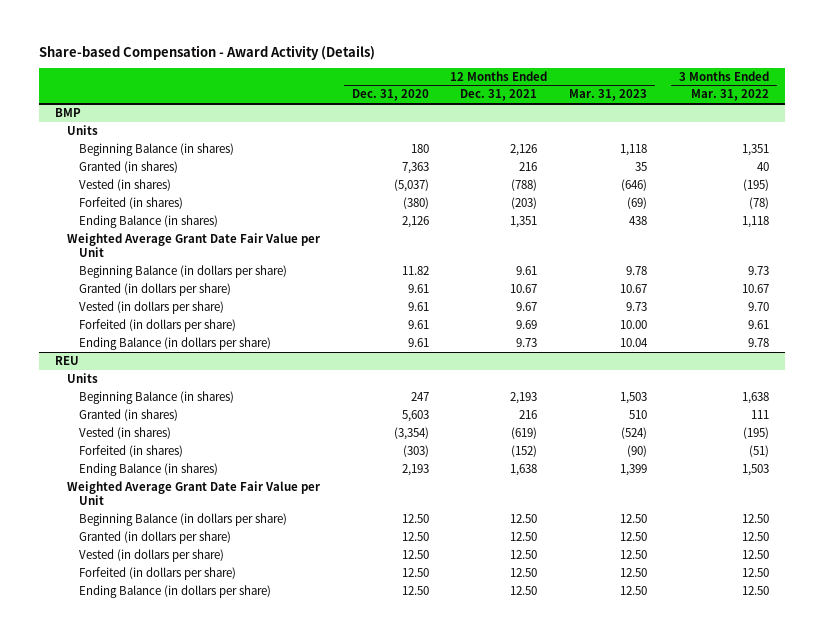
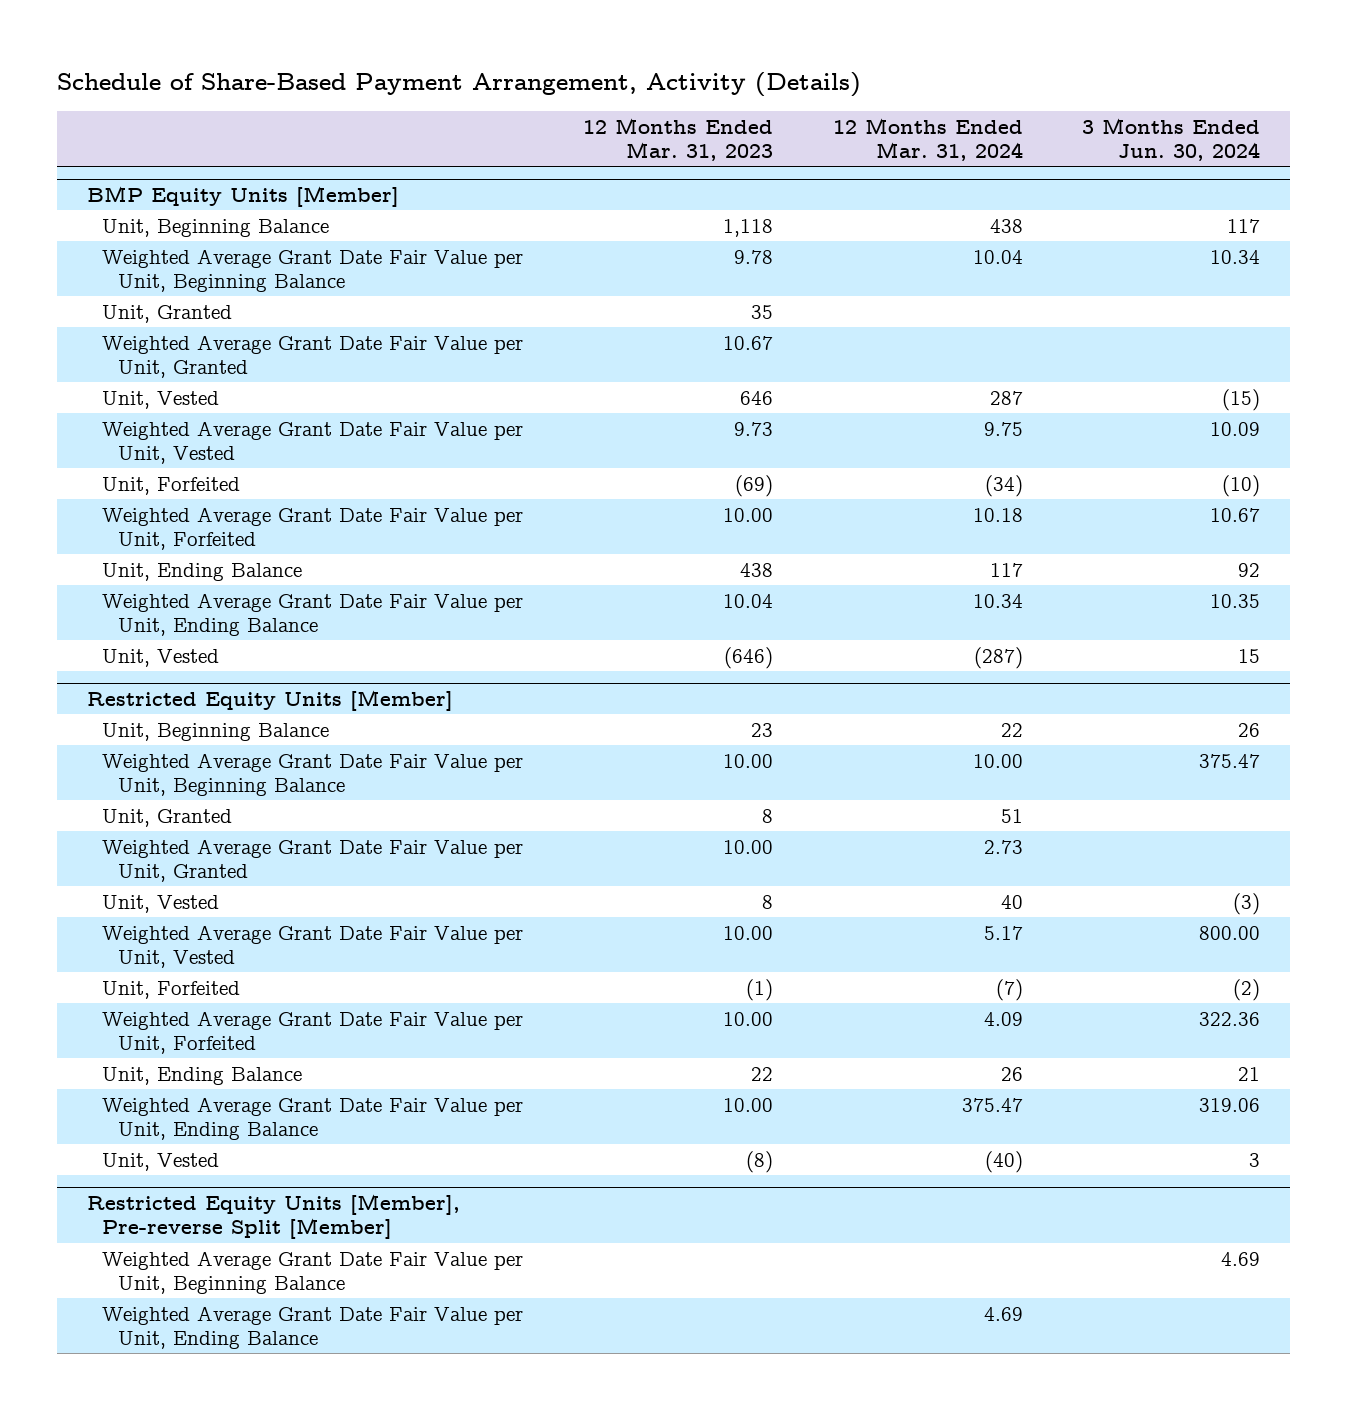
- Share-based Compensation - Award Activity (Details)
+ Schedule of Share-Based Payment Arrangement, Activity (Details)
- | 12 Months Ended Dec. 31, 2020 | 12 Months Ended Dec. 31, 2021 | 12 Months Ended Mar. 31, 2023 | 3 Months Ended Mar. 31, 2022
+ | 12 Months Ended Mar. 31, 2023 | 12 Months Ended Mar. 31, 2024 | 3 Months Ended Jun. 30, 2024
- BMP
- Units
- Beginning Balance (in shares) | 180 | 2,126 | 1,118 | 1,351
- Granted (in shares) | 7,363 | 216 | 35 | 40
- Vested (in shares) | (5,037) | (788) | (646) | (195)
- Forfeited (in shares) | (380) | (203) | (69) | (78)
- Ending Balance (in shares) | 2,126 | 1,351 | 438 | 1,118
- Weighted Average Grant Date Fair Value per Unit
- Beginning Balance (in dollars per share) | 11.82 | 9.61 | 9.78 | 9.73
- Granted (in dollars per share) | 9.61 | 10.67 | 10.67 | 10.67
- Vested (in dollars per share) | 9.61 | 9.67 | 9.73 | 9.70
- Forfeited (in dollars per share) | 9.61 | 9.69 | 10.00 | 9.61
- Ending Balance (in dollars per share) | 9.61 | 9.73 | 10.04 | 9.78
- REU
- Units
- Beginning Balance (in shares) | 247 | 2,193 | 1,503 | 1,638
- Granted (in shares) | 5,603 | 216 | 510 | 111
- Vested (in shares) | (3,354) | (619) | (524) | (195)
- Forfeited (in shares) | (303) | (152) | (90) | (51)
- Ending Balance (in shares) | 2,193 | 1,638 | 1,399 | 1,503
- Weighted Average Grant Date Fair Value per Unit
- Beginning Balance (in dollars per share) | 12.50 | 12.50 | 12.50 | 12.50
- Granted (in dollars per share) | 12.50 | 12.50 | 12.50 | 12.50
- Vested (in dollars per share) | 12.50 | 12.50 | 12.50 | 12.50
- Forfeited (in dollars per share) | 12.50 | 12.50 | 12.50 | 12.50
- Ending Balance (in dollars per share) | 12.50 | 12.50 | 12.50 | 12.50
+ BMP Equity Units [Member]
+ Unit, Beginning Balance | 1,118 | 438 | 117
+ Weighted Average Grant Date Fair Value per Unit, Beginning Balance | 9.78 | 10.04 | 10.34
+ Unit, Granted | 35 | |
+ Weighted Average Grant Date Fair Value per Unit, Granted | 10.67 | |
+ Unit, Vested | 646 | 287 | (15)
+ Weighted Average Grant Date Fair Value per Unit, Vested | 9.73 | 9.75 | 10.09
+ Unit, Forfeited | (69) | (34) | (10)
+ Weighted Average Grant Date Fair Value per Unit, Forfeited | 10.00 | 10.18 | 10.67
+ Unit, Ending Balance | 438 | 117 | 92
+ Weighted Average Grant Date Fair Value per Unit, Ending Balance | 10.04 | 10.34 | 10.35
+ Unit, Vested | (646) | (287) | 15
+ Restricted Equity Units [Member]
+ Unit, Beginning Balance | 23 | 22 | 26
+ Weighted Average Grant Date Fair Value per Unit, Beginning Balance | 10.00 | 10.00 | 375.47
+ Unit, Granted | 8 | 51 |
+ Weighted Average Grant Date Fair Value per Unit, Granted | 10.00 | 2.73 |
+ Unit, Vested | 8 | 40 | (3)
+ Weighted Average Grant Date Fair Value per Unit, Vested | 10.00 | 5.17 | 800.00
+ Unit, Forfeited | (1) | (7) | (2)
+ Weighted Average Grant Date Fair Value per Unit, Forfeited | 10.00 | 4.09 | 322.36
+ Unit, Ending Balance | 22 | 26 | 21
+ Weighted Average Grant Date Fair Value per Unit, Ending Balance | 10.00 | 375.47 | 319.06
+ Unit, Vested | (8) | (40) | 3
+ Restricted Equity Units [Member], Pre-reverse Split [Member]
+ Weighted Average Grant Date Fair Value per Unit, Beginning Balance | | | 4.69
+ Weighted Average Grant Date Fair Value per Unit, Ending Balance | | 4.69 |

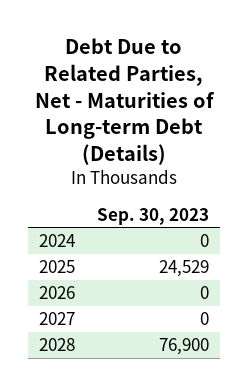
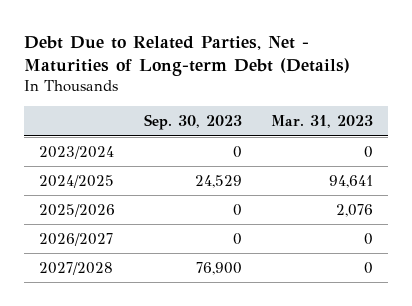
- | Sep. 30, 2023
+ | Sep. 30, 2023 | Mar. 31, 2023
- 2024 | 0
- 2025 | 24,529
- 2026 | 0
- 2027 | 0
- 2028 | 76,900
+ 2023/2024 | 0 | 0
+ 2024/2025 | 24,529 | 94,641
+ 2025/2026 | 0 | 2,076
+ 2026/2027 | 0 | 0
+ 2027/2028 | 76,900 | 0

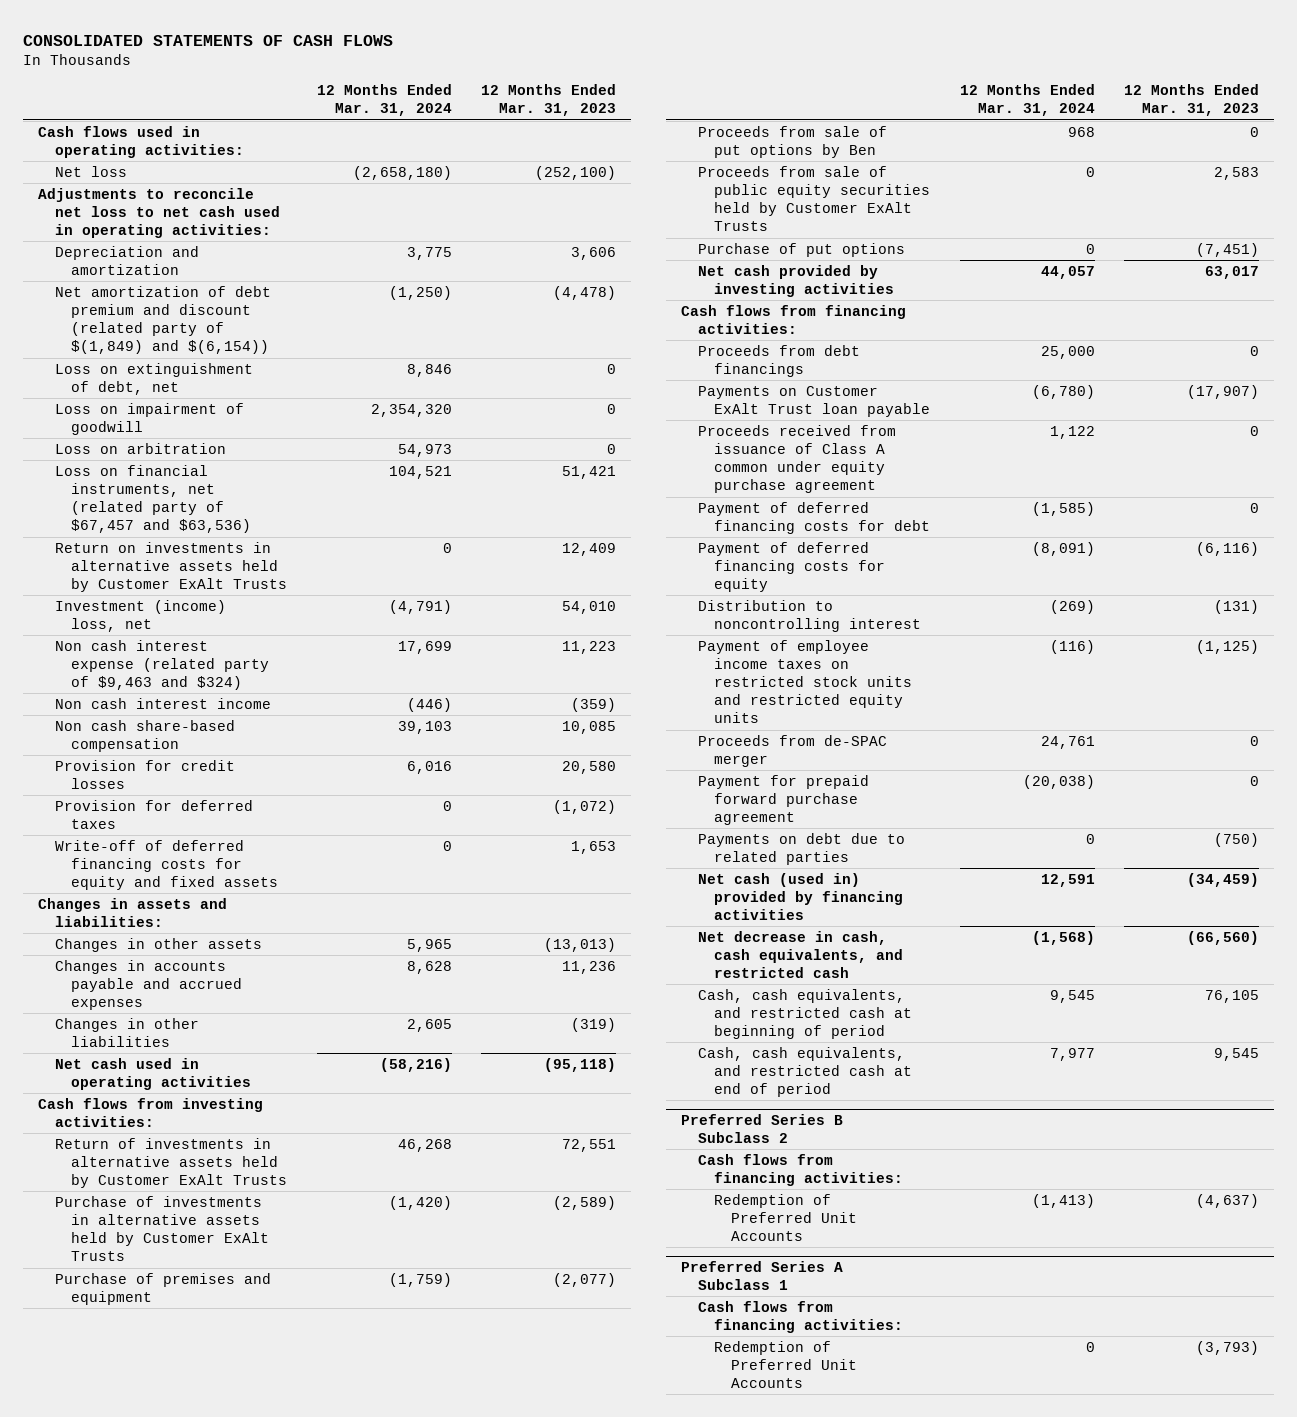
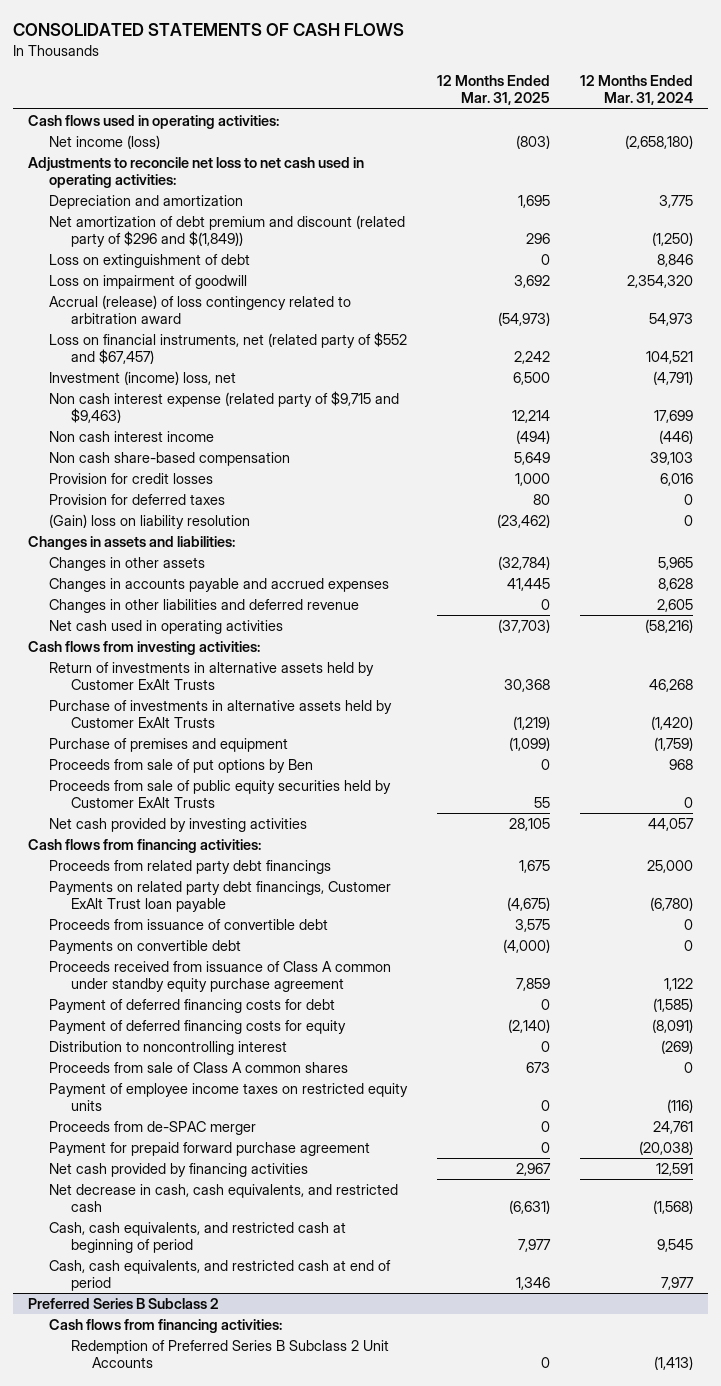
- | 12 Months Ended Mar. 31, 2024 | 12 Months Ended Mar. 31, 2023
+ | 12 Months Ended Mar. 31, 2025 | 12 Months Ended Mar. 31, 2024
- Net loss | (2,658,180) | (252,100)
+ Net income (loss) | (803) | (2,658,180)
- Net amortization of debt premium and discount (related party of $(1,849) and $(6,154)) | (1,250) | (4,478)
- Loss on extinguishment of debt, net | 8,846 | 0
+ Net amortization of debt premium and discount (related party of $296 and $(1,849)) | 296 | (1,250)
+ Loss on extinguishment of debt | 0 | 8,846
- Loss on arbitration | 54,973 | 0
- Loss on financial instruments, net (related party of $67,457 and $63,536) | 104,521 | 51,421
- Return on investments in alternative assets held by Customer ExAlt Trusts | 0 | 12,409
+ Accrual (release) of loss contingency related to arbitration award | (54,973) | 54,973
+ Loss on financial instruments, net (related party of $552 and $67,457) | 2,242 | 104,521
- Non cash interest expense (related party of $9,463 and $324) | 17,699 | 11,223
+ Non cash interest expense (related party of $9,715 and $9,463) | 12,214 | 17,699
- Write-off of deferred financing costs for equity and fixed assets | 0 | 1,653
+ (Gain) loss on liability resolution | (23,462) | 0
- Changes in other liabilities | 2,605 | (319)
+ Changes in other liabilities and deferred revenue | 0 | 2,605
- Purchase of put options | 0 | (7,451)
- Proceeds from debt financings | 25,000 | 0
- Payments on Customer ExAlt Trust loan payable | (6,780) | (17,907)
- Proceeds received from issuance of Class A common under equity purchase agreement | 1,122 | 0
+ Proceeds from related party debt financings | 1,675 | 25,000
+ Payments on related party debt financings, Customer ExAlt Trust loan payable | (4,675) | (6,780)
+ Proceeds from issuance of convertible debt | 3,575 | 0
+ Payments on convertible debt | (4,000) | 0
+ Proceeds received from issuance of Class A common under standby equity purchase agreement | 7,859 | 1,122
- Payment of employee income taxes on restricted stock units and restricted equity units | (116) | (1,125)
+ Proceeds from sale of Class A common shares | 673 | 0
+ Payment of employee income taxes on restricted equity units | 0 | (116)
- Payments on debt due to related parties | 0 | (750)
- Net cash (used in) provided by financing activities | 12,591 | (34,459)
+ Net cash provided by financing activities | 2,967 | 12,591
@ Preferred Series B Subclass 2
- Redemption of Preferred Unit Accounts | (1,413) | (4,637)
- Preferred Series A Subclass 1
- Cash flows from financing activities:
- Redemption of Preferred Unit Accounts | 0 | (3,793)
@ Preferred Series B Subclass 2
+ Redemption of Preferred Series B Subclass 2 Unit Accounts | 0 | (1,413)

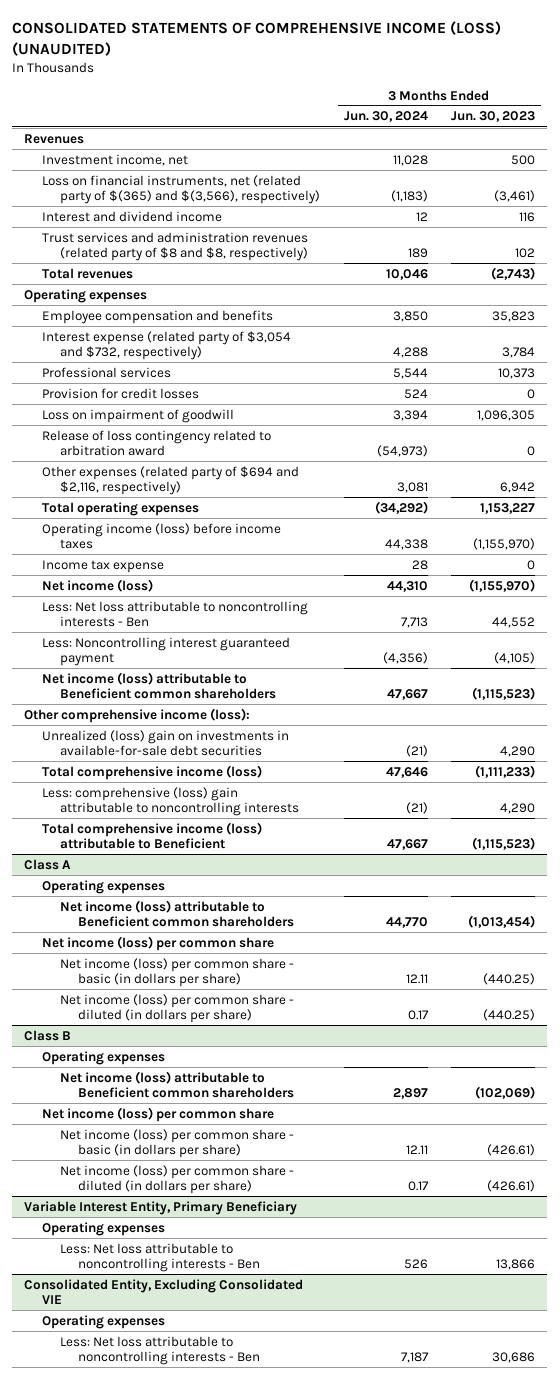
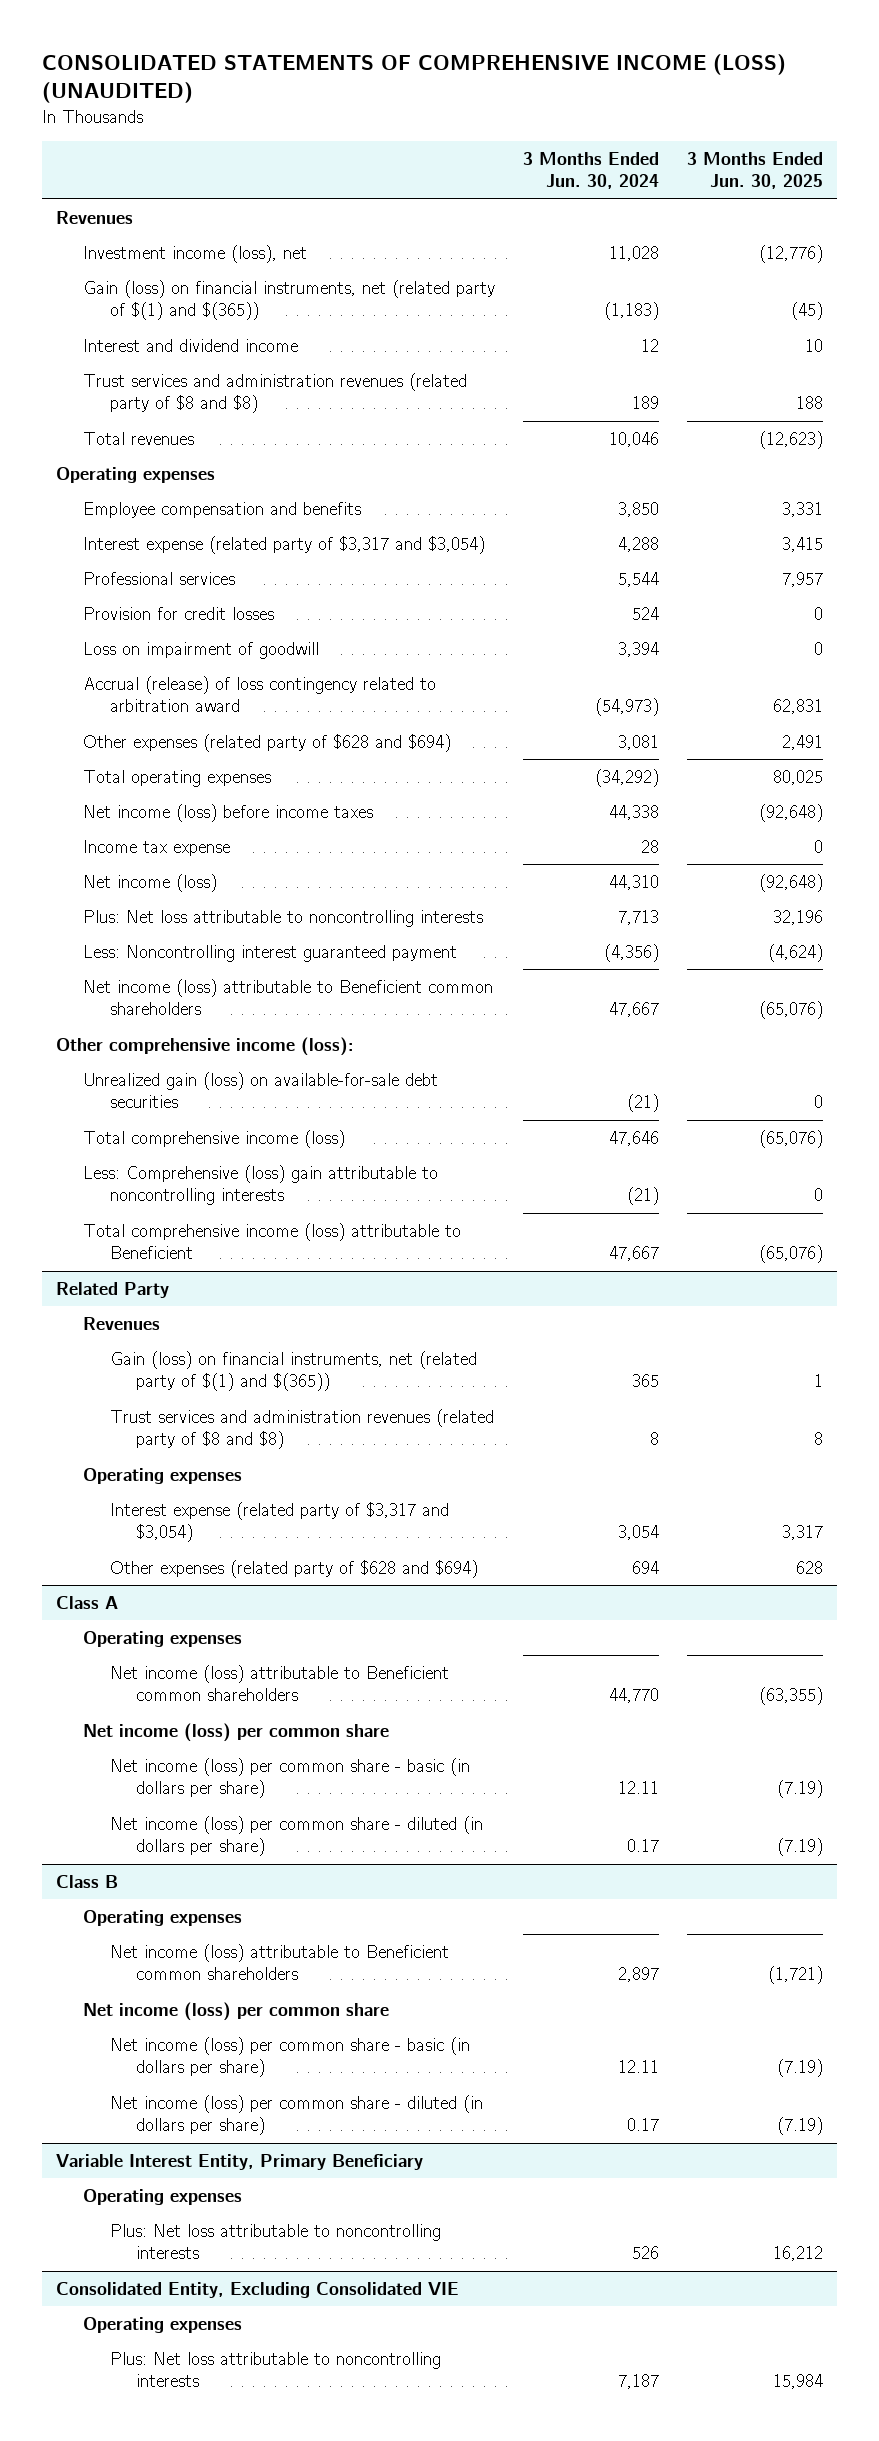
- | 3 Months Ended Jun. 30, 2024 | 3 Months Ended Jun. 30, 2023
+ | 3 Months Ended Jun. 30, 2024 | 3 Months Ended Jun. 30, 2025
- Investment income, net | 11,028 | 500
- Loss on financial instruments, net (related party of $(365) and $(3,566), respectively) | (1,183) | (3,461)
+ Investment income (loss), net | 11,028 | (12,776)
+ Gain (loss) on financial instruments, net (related party of $(1) and $(365)) | (1,183) | (45)
- Trust services and administration revenues (related party of $8 and $8, respectively) | 189 | 102
+ Trust services and administration revenues (related party of $8 and $8) | 189 | 188
- Interest expense (related party of $3,054 and $732, respectively) | 4,288 | 3,784
+ Interest expense (related party of $3,317 and $3,054) | 4,288 | 3,415
- Release of loss contingency related to arbitration award | (54,973) | 0
- Other expenses (related party of $694 and $2,116, respectively) | 3,081 | 6,942
+ Accrual (release) of loss contingency related to arbitration award | (54,973) | 62,831
+ Other expenses (related party of $628 and $694) | 3,081 | 2,491
- Operating income (loss) before income taxes | 44,338 | (1,155,970)
+ Net income (loss) before income taxes | 44,338 | (92,648)
- Less: Net loss attributable to noncontrolling interests - Ben | 7,713 | 44,552
+ Plus: Net loss attributable to noncontrolling interests | 7,713 | 32,196
- Unrealized (loss) gain on investments in available-for-sale debt securities | (21) | 4,290
+ Unrealized gain (loss) on available-for-sale debt securities | (21) | 0
- Less: comprehensive (loss) gain attributable to noncontrolling interests | (21) | 4,290
+ Less: Comprehensive (loss) gain attributable to noncontrolling interests | (21) | 0
+ Related Party
+ Revenues
+ Gain (loss) on financial instruments, net (related party of $(1) and $(365)) | 365 | 1
+ Trust services and administration revenues (related party of $8 and $8) | 8 | 8
+ Operating expenses
+ Interest expense (related party of $3,317 and $3,054) | 3,054 | 3,317
+ Other expenses (related party of $628 and $694) | 694 | 628
@ Variable Interest Entity, Primary Beneficiary
- Less: Net loss attributable to noncontrolling interests - Ben | 526 | 13,866
+ Plus: Net loss attributable to noncontrolling interests | 526 | 16,212
@ Consolidated Entity, Excluding Consolidated VIE
- Less: Net loss attributable to noncontrolling interests - Ben | 7,187 | 30,686
+ Plus: Net loss attributable to noncontrolling interests | 7,187 | 15,984

